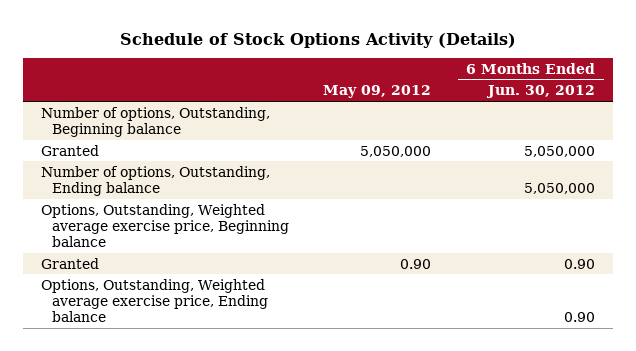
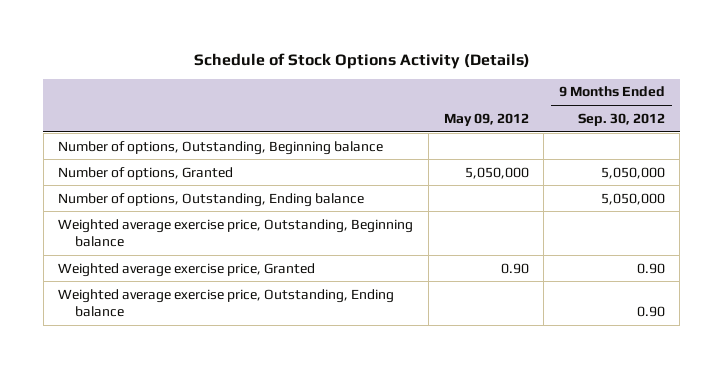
- | May 09, 2012 | 6 Months Ended Jun. 30, 2012
+ | May 09, 2012 | 9 Months Ended Sep. 30, 2012
- Granted | 5,050,000 | 5,050,000
+ Number of options, Granted | 5,050,000 | 5,050,000
- Options, Outstanding, Weighted average exercise price, Beginning balance
- Granted | 0.90 | 0.90
- Options, Outstanding, Weighted average exercise price, Ending balance | | 0.90
+ Weighted average exercise price, Outstanding, Beginning balance
+ Weighted average exercise price, Granted | 0.90 | 0.90
+ Weighted average exercise price, Outstanding, Ending balance | | 0.90

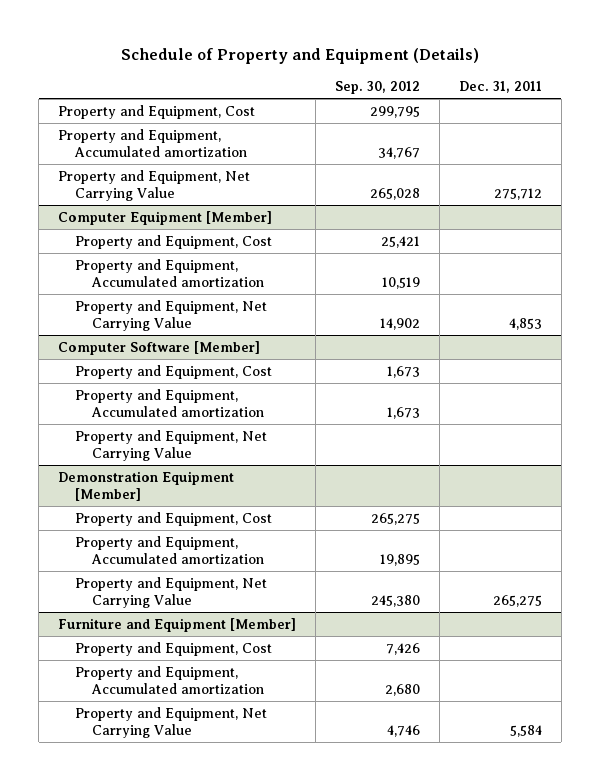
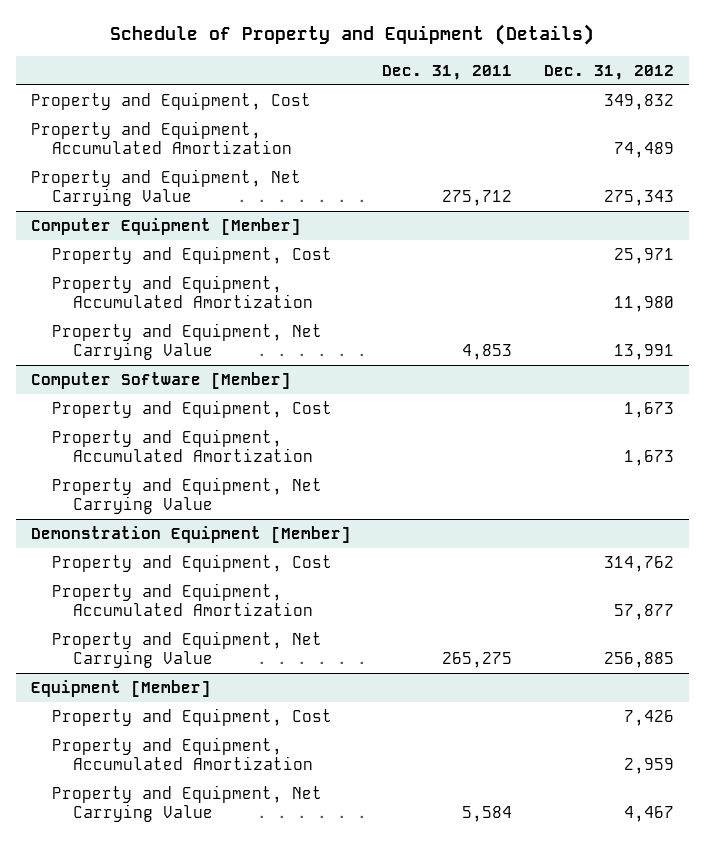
- | Sep. 30, 2012 | Dec. 31, 2011
+ | Dec. 31, 2011 | Dec. 31, 2012
- Property and Equipment, Accumulated amortization | 34,767 |
+ Property and Equipment, Accumulated Amortization | | 74,489
@ Computer Equipment [Member]
- Property and Equipment, Accumulated amortization | 10,519 |
+ Property and Equipment, Accumulated Amortization | | 11,980
@ Computer Software [Member]
- Property and Equipment, Accumulated amortization | 1,673 |
+ Property and Equipment, Accumulated Amortization | | 1,673
@ Demonstration Equipment [Member]
- Property and Equipment, Accumulated amortization | 19,895 |
+ Property and Equipment, Accumulated Amortization | | 57,877
- Furniture and Equipment [Member]
+ Equipment [Member]
- Property and Equipment, Accumulated amortization | 2,680 |
+ Property and Equipment, Accumulated Amortization | | 2,959

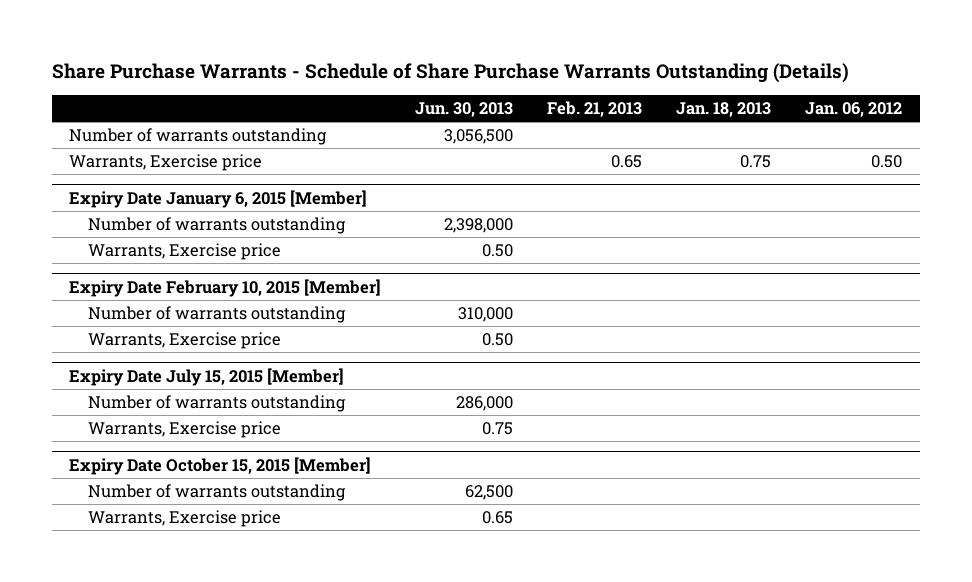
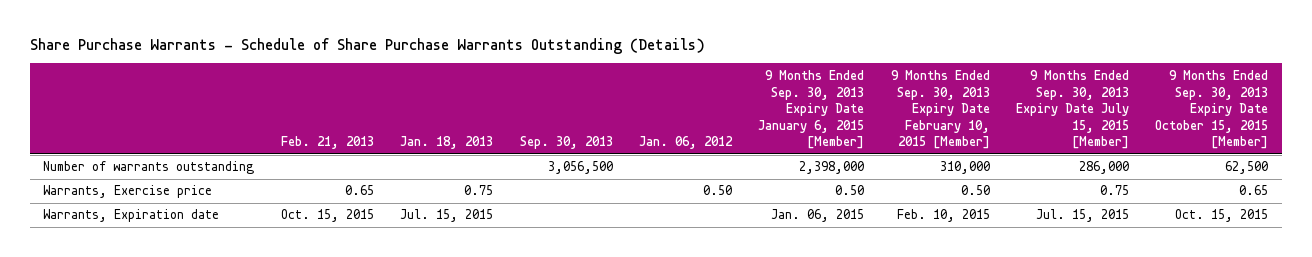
- | Jun. 30, 2013 | Feb. 21, 2013 | Jan. 18, 2013 | Jan. 06, 2012
+ | Feb. 21, 2013 | Jan. 18, 2013 | Sep. 30, 2013 | Jan. 06, 2012 | 9 Months Ended Sep. 30, 2013 Expiry Date January 6, 2015 [Member] | 9 Months Ended Sep. 30, 2013 Expiry Date February 10, 2015 [Member] | 9 Months Ended Sep. 30, 2013 Expiry Date July 15, 2015 [Member] | 9 Months Ended Sep. 30, 2013 Expiry Date October 15, 2015 [Member]
- Expiry Date January 6, 2015 [Member]
- Number of warrants outstanding | 2,398,000 | | |
- Warrants, Exercise price | 0.50 | | |
- Expiry Date February 10, 2015 [Member]
- Number of warrants outstanding | 310,000 | | |
- Warrants, Exercise price | 0.50 | | |
- Expiry Date July 15, 2015 [Member]
- Number of warrants outstanding | 286,000 | | |
- Warrants, Exercise price | 0.75 | | |
- Expiry Date October 15, 2015 [Member]
- Number of warrants outstanding | 62,500 | | |
- Warrants, Exercise price | 0.65 | | |
+ Warrants, Expiration date | Oct. 15, 2015 | Jul. 15, 2015 | | | Jan. 06, 2015 | Feb. 10, 2015 | Jul. 15, 2015 | Oct. 15, 2015

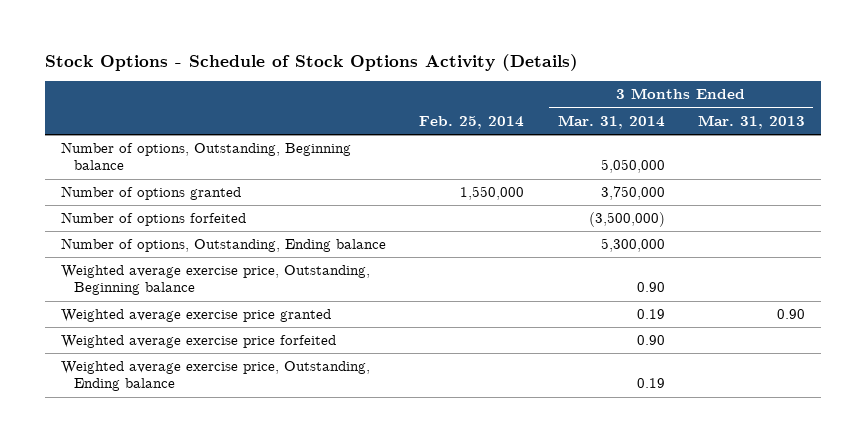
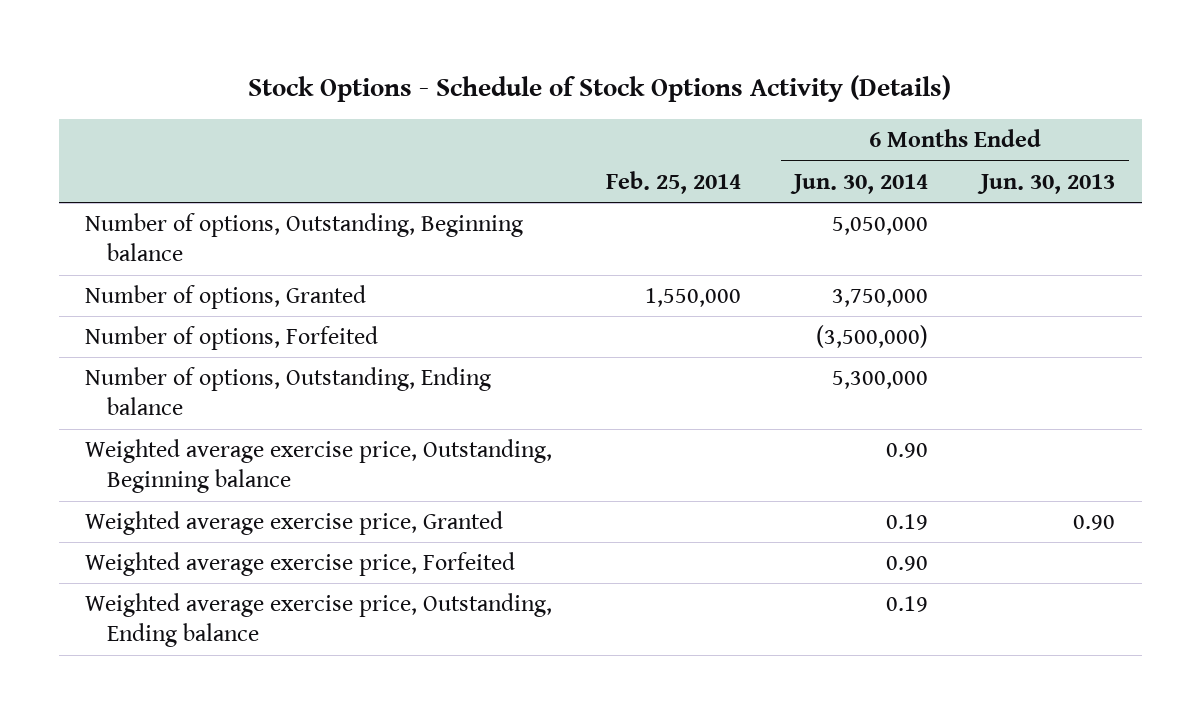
- | Feb. 25, 2014 | 3 Months Ended Mar. 31, 2014 | 3 Months Ended Mar. 31, 2013
+ | Feb. 25, 2014 | 6 Months Ended Jun. 30, 2014 | 6 Months Ended Jun. 30, 2013
- Number of options granted | 1,550,000 | 3,750,000 |
- Number of options forfeited | | (3,500,000) |
+ Number of options, Granted | 1,550,000 | 3,750,000 |
+ Number of options, Forfeited | | (3,500,000) |
- Weighted average exercise price granted | | 0.19 | 0.90
- Weighted average exercise price forfeited | | 0.90 |
+ Weighted average exercise price, Granted | | 0.19 | 0.90
+ Weighted average exercise price, Forfeited | | 0.90 |

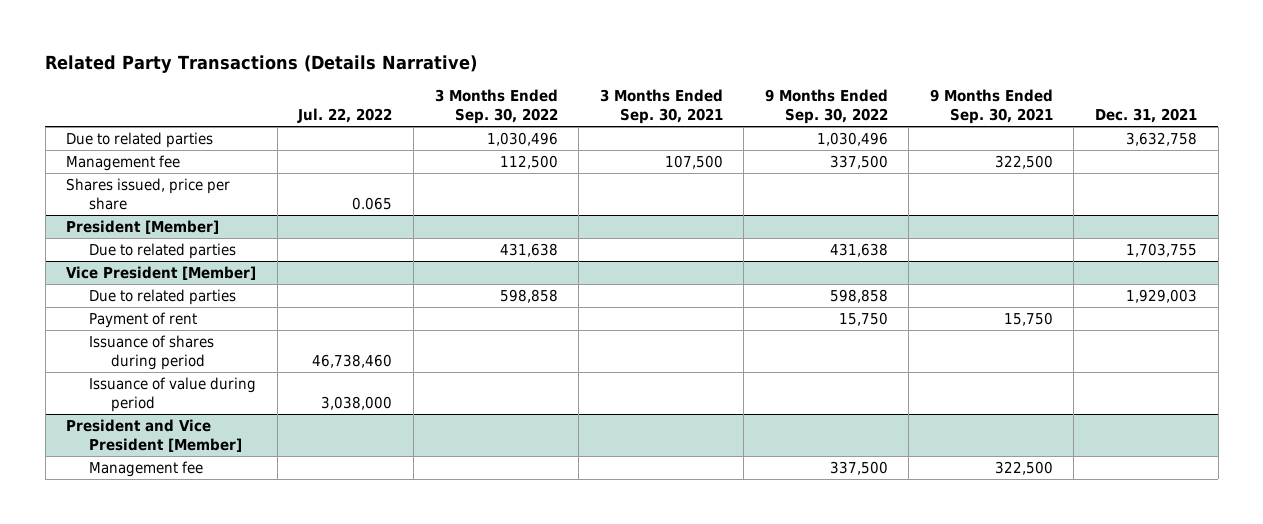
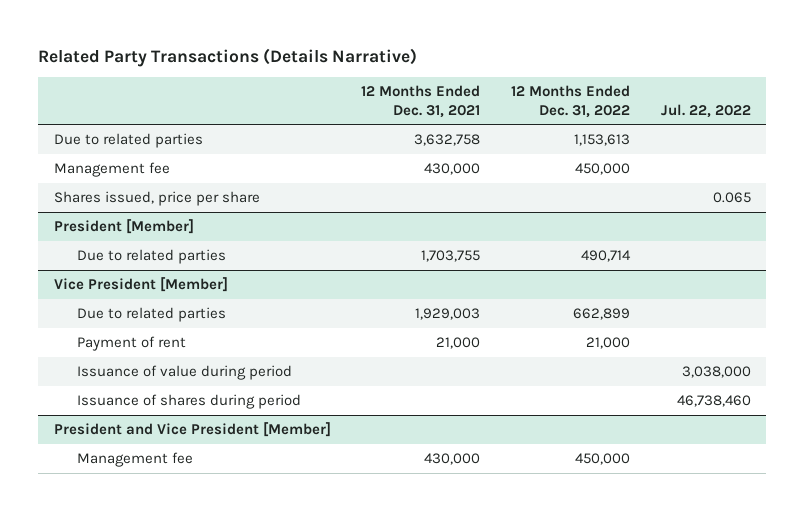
- | Jul. 22, 2022 | 3 Months Ended Sep. 30, 2022 | 3 Months Ended Sep. 30, 2021 | 9 Months Ended Sep. 30, 2022 | 9 Months Ended Sep. 30, 2021 | Dec. 31, 2021
+ | 12 Months Ended Dec. 31, 2021 | 12 Months Ended Dec. 31, 2022 | Jul. 22, 2022
@ Vice President [Member]
moved down: Issuance of shares during period | | | 46,738,460

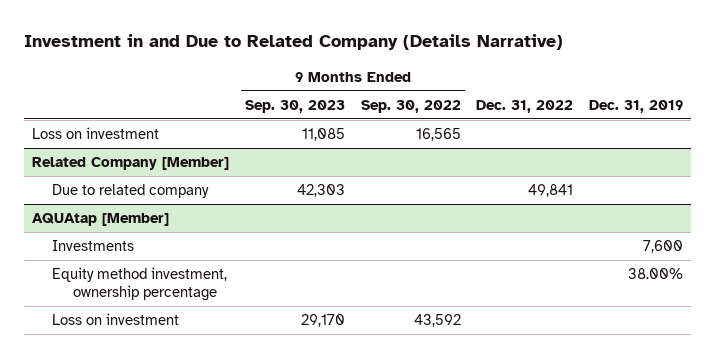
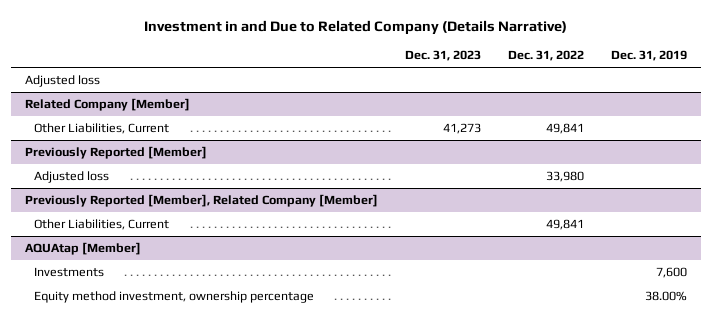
- | 9 Months Ended Sep. 30, 2023 | 9 Months Ended Sep. 30, 2022 | Dec. 31, 2022 | Dec. 31, 2019
+ | Dec. 31, 2023 | Dec. 31, 2022 | Dec. 31, 2019
- Loss on investment | 11,085 | 16,565 | |
+ Adjusted loss
@ Related Company [Member]
- Due to related company | 42,303 | | 49,841 |
+ Other Liabilities, Current | 41,273 | 49,841 |
+ Previously Reported [Member]
+ Adjusted loss | | 33,980 |
+ Previously Reported [Member], Related Company [Member]
+ Other Liabilities, Current | | 49,841 |
@ AQUAtap [Member]
- Loss on investment | 29,170 | 43,592 | |

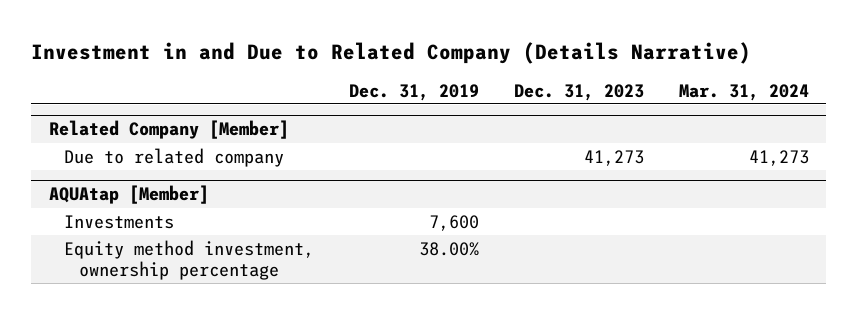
- | Dec. 31, 2023 | Dec. 31, 2022 | Dec. 31, 2019
+ | Dec. 31, 2019 | Dec. 31, 2023 | Mar. 31, 2024
- Adjusted loss
@ Related Company [Member]
- Other Liabilities, Current | 41,273 | 49,841 |
- Previously Reported [Member]
- Adjusted loss | | 33,980 |
- Previously Reported [Member], Related Company [Member]
- Other Liabilities, Current | | 49,841 |
@ Related Company [Member]
+ Due to related company | | 41,273 | 41,273

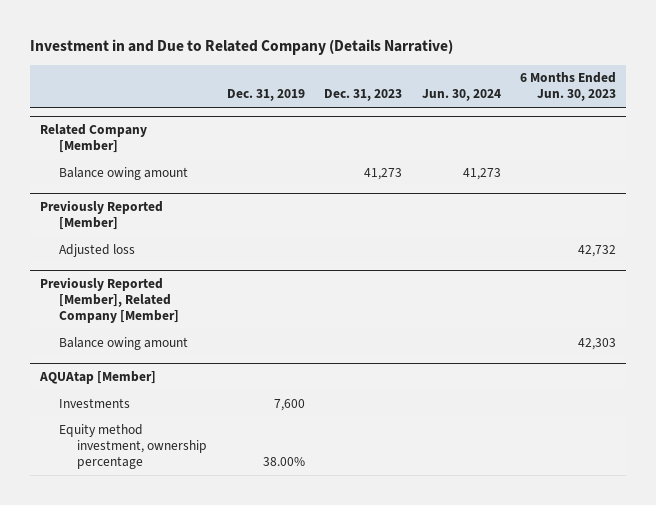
- | Dec. 31, 2019 | Dec. 31, 2023 | Mar. 31, 2024
+ | Dec. 31, 2019 | Dec. 31, 2023 | Jun. 30, 2024 | 6 Months Ended Jun. 30, 2023
@ Related Company [Member]
- Due to related company | | 41,273 | 41,273
+ Balance owing amount | | 41,273 | 41,273 |
+ Previously Reported [Member]
+ Adjusted loss | | | | 42,732
+ Previously Reported [Member], Related Company [Member]
+ Balance owing amount | | | | 42,303

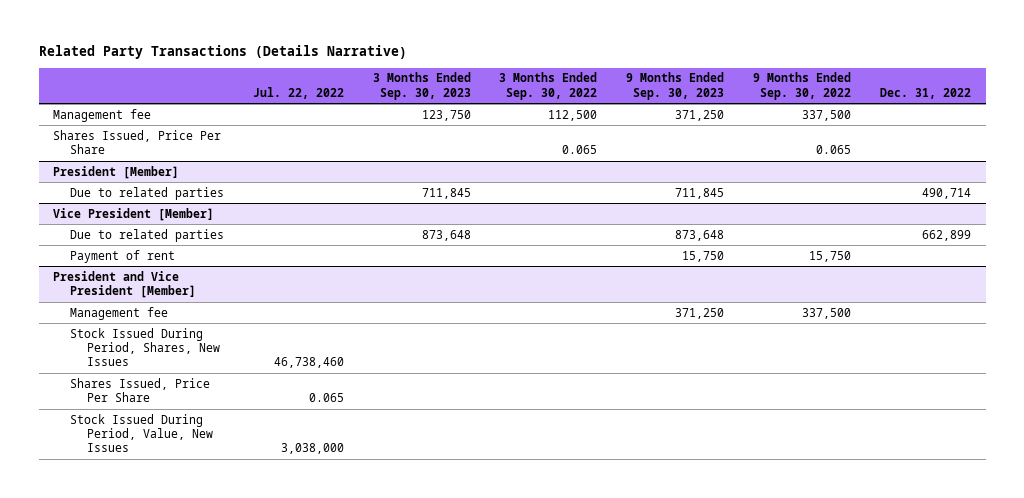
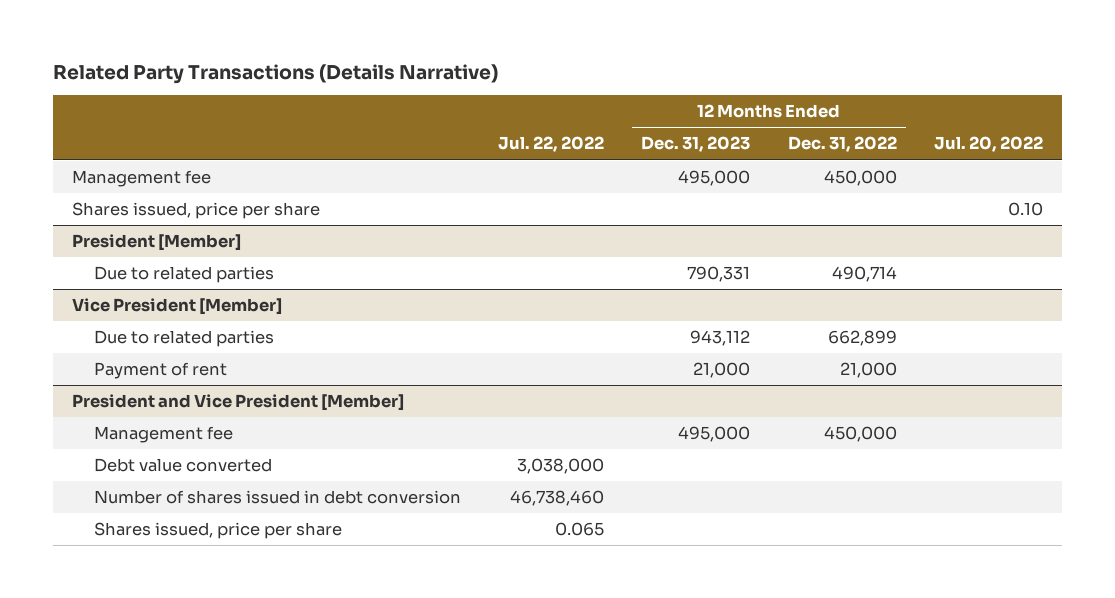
- | Jul. 22, 2022 | 3 Months Ended Sep. 30, 2023 | 3 Months Ended Sep. 30, 2022 | 9 Months Ended Sep. 30, 2023 | 9 Months Ended Sep. 30, 2022 | Dec. 31, 2022
+ | Jul. 22, 2022 | 12 Months Ended Dec. 31, 2023 | 12 Months Ended Dec. 31, 2022 | Jul. 20, 2022
- Shares Issued, Price Per Share | | | 0.065 | | 0.065 |
+ Shares issued, price per share | | | | 0.10
@ President and Vice President [Member]
- Stock Issued During Period, Shares, New Issues | 46,738,460 | | | | |
- Shares Issued, Price Per Share | 0.065 | | | | |
- Stock Issued During Period, Value, New Issues | 3,038,000 | | | | |
+ Debt value converted | 3,038,000 | | |
+ Number of shares issued in debt conversion | 46,738,460 | | |
+ Shares issued, price per share | 0.065 | | |

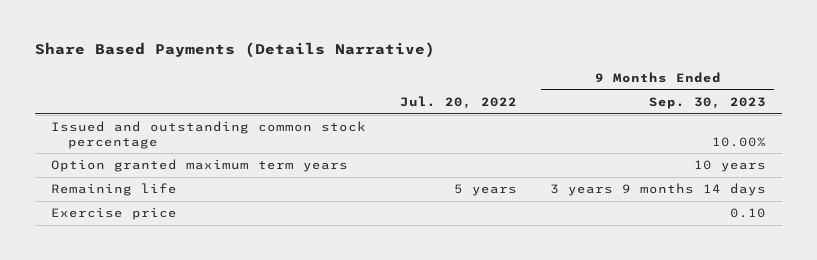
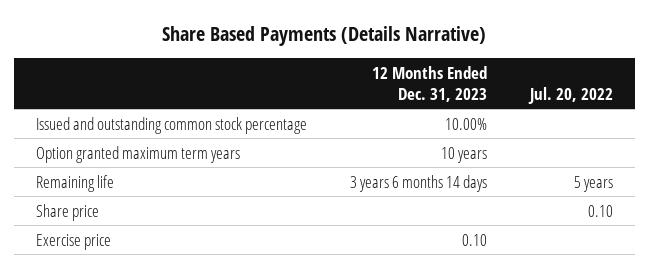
- | Jul. 20, 2022 | 9 Months Ended Sep. 30, 2023
+ | 12 Months Ended Dec. 31, 2023 | Jul. 20, 2022
+ Share price | | 0.10

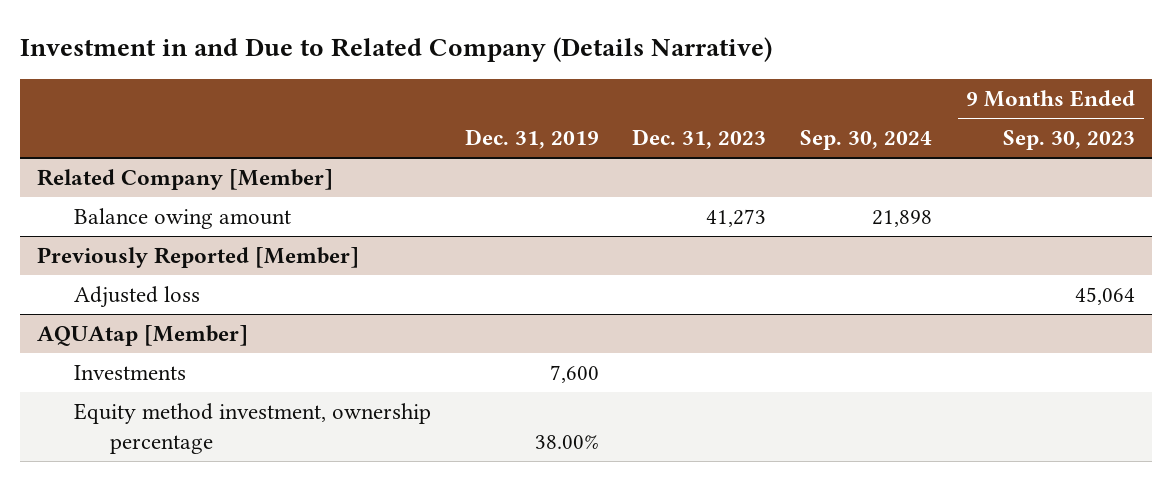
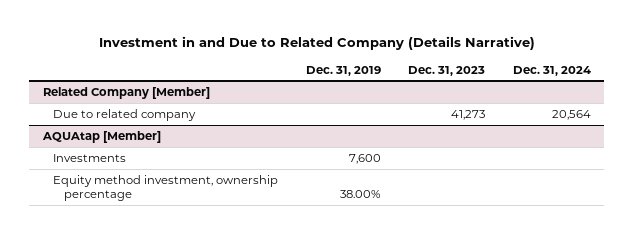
- | Dec. 31, 2019 | Dec. 31, 2023 | Sep. 30, 2024 | 9 Months Ended Sep. 30, 2023
+ | Dec. 31, 2019 | Dec. 31, 2023 | Dec. 31, 2024
@ Related Company [Member]
- Balance owing amount | | 41,273 | 21,898 |
- Previously Reported [Member]
- Adjusted loss | | | | 45,064
@ Related Company [Member]
+ Due to related company | | 41,273 | 20,564

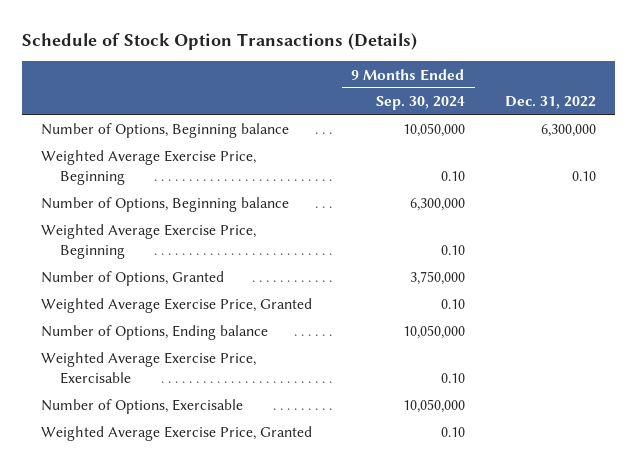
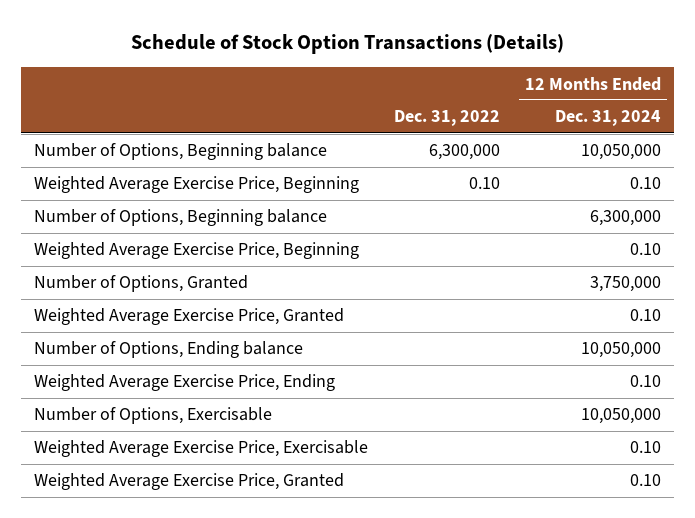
- | 9 Months Ended Sep. 30, 2024 | Dec. 31, 2022
+ | Dec. 31, 2022 | 12 Months Ended Dec. 31, 2024
+ Weighted Average Exercise Price, Ending | | 0.10
moved down: Weighted Average Exercise Price, Exercisable | | 0.10

